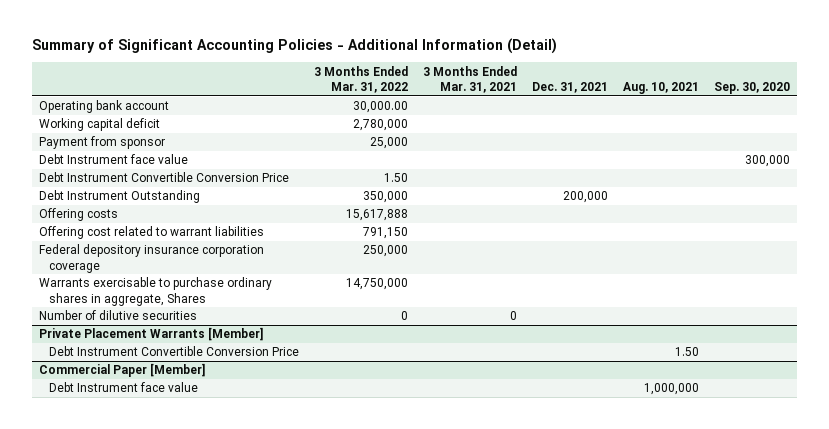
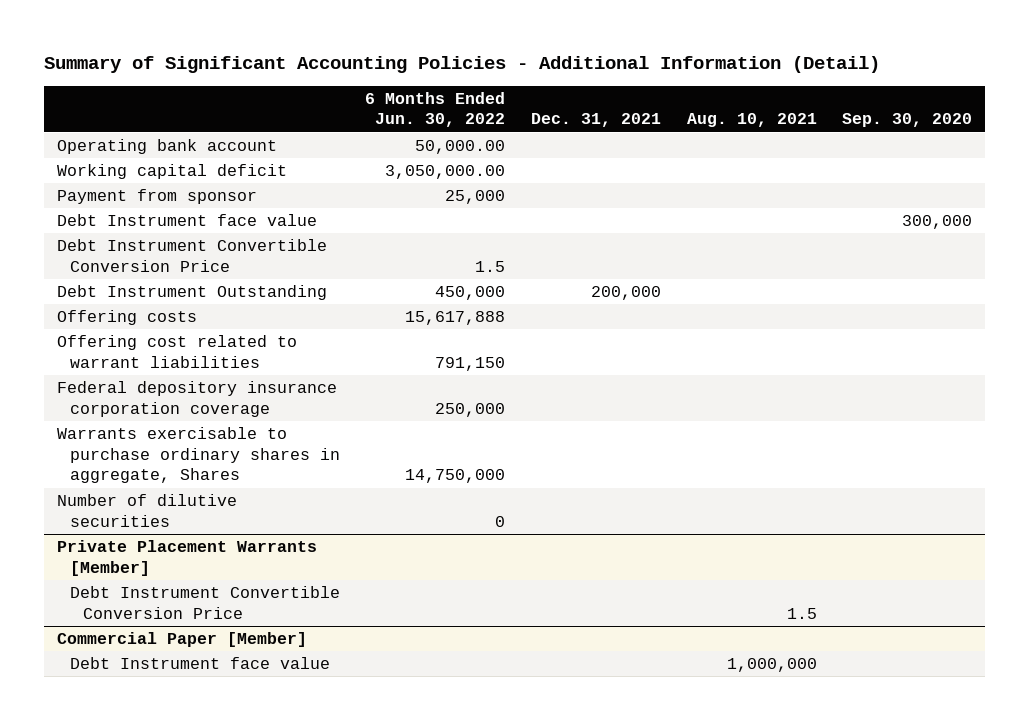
- | 3 Months Ended Mar. 31, 2022 | 3 Months Ended Mar. 31, 2021 | Dec. 31, 2021 | Aug. 10, 2021 | Sep. 30, 2020
+ | 6 Months Ended Jun. 30, 2022 | Dec. 31, 2021 | Aug. 10, 2021 | Sep. 30, 2020
@ Private Placement Warrants [Member]
- Debt Instrument Convertible Conversion Price | | | | 1.50 |
+ Debt Instrument Convertible Conversion Price | | | 1.5 |

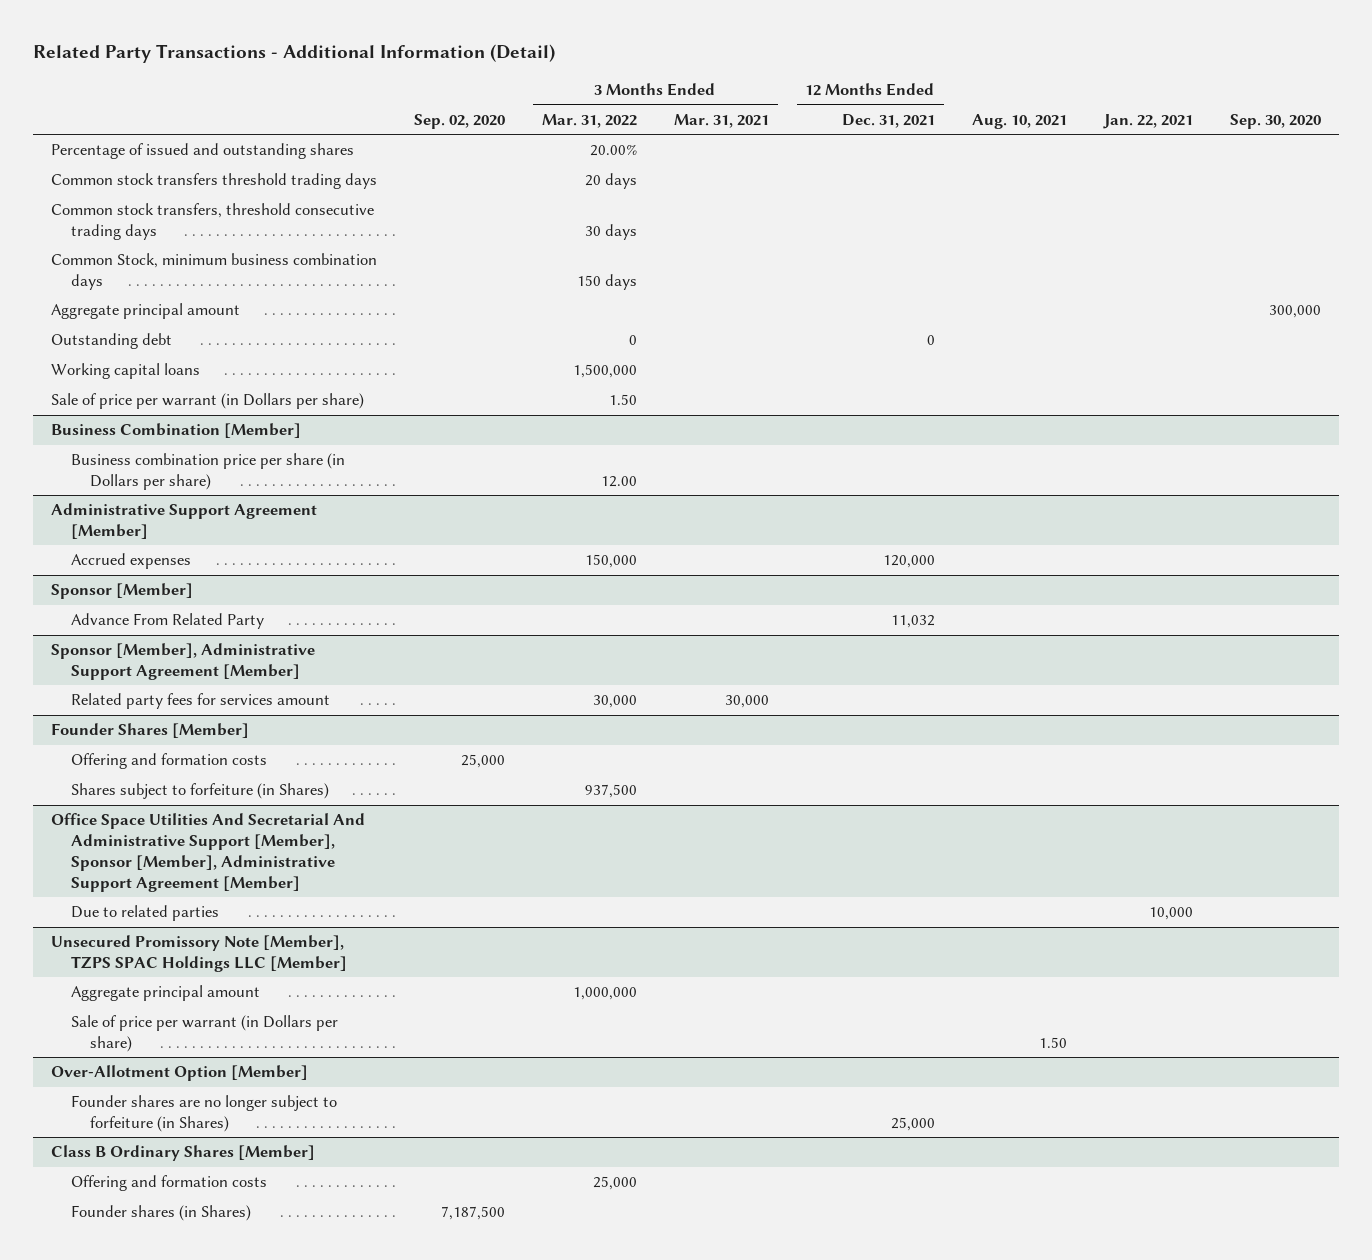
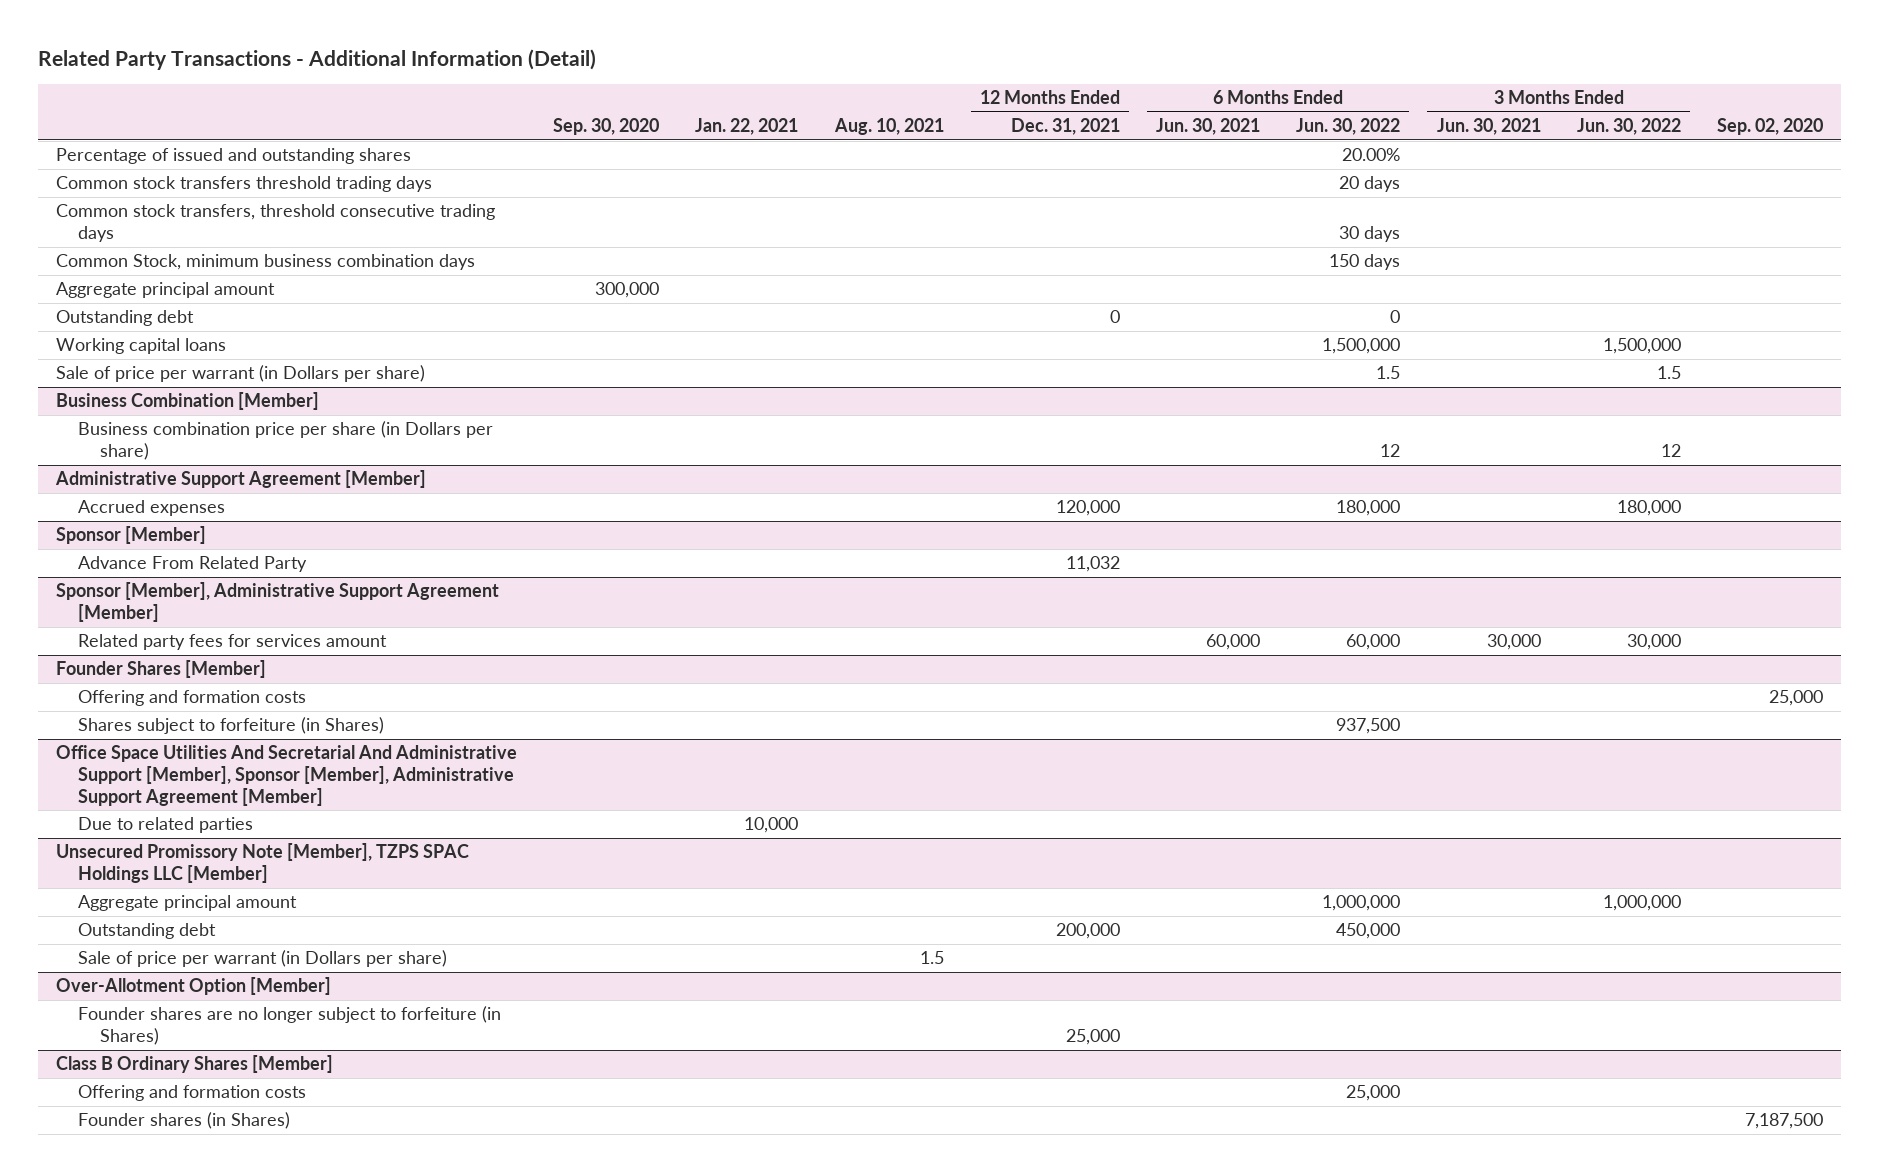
- | Sep. 02, 2020 | 3 Months Ended Mar. 31, 2022 | 3 Months Ended Mar. 31, 2021 | 12 Months Ended Dec. 31, 2021 | Aug. 10, 2021 | Jan. 22, 2021 | Sep. 30, 2020
+ | Sep. 30, 2020 | Jan. 22, 2021 | Aug. 10, 2021 | 12 Months Ended Dec. 31, 2021 | 6 Months Ended Jun. 30, 2021 | 6 Months Ended Jun. 30, 2022 | 3 Months Ended Jun. 30, 2021 | 3 Months Ended Jun. 30, 2022 | Sep. 02, 2020
@ Unsecured Promissory Note [Member], TZPS SPAC Holdings LLC [Member]
- Sale of price per warrant (in Dollars per share) | | | | | 1.50 | |
+ Outstanding debt | | | | 200,000 | | 450,000 | | |
+ Sale of price per warrant (in Dollars per share) | | | 1.5 | | | | | |

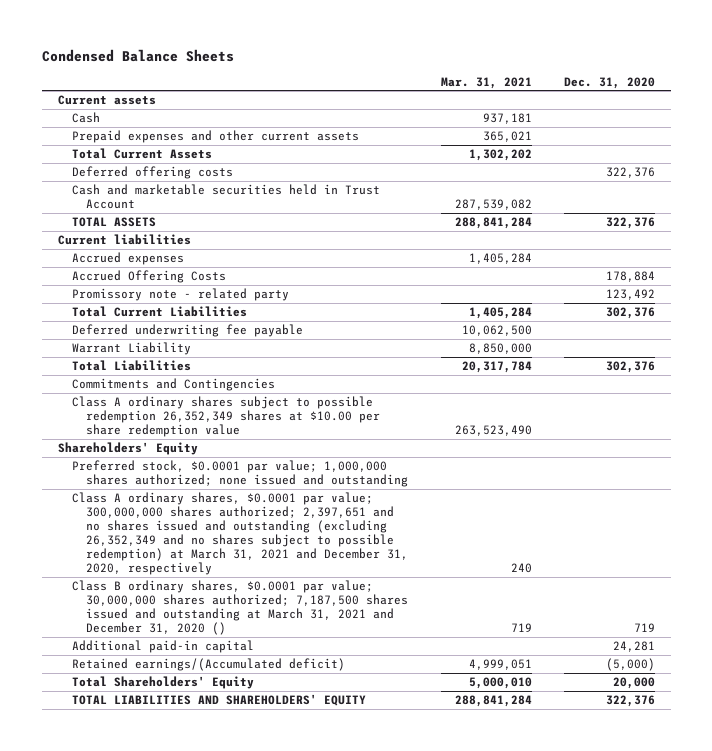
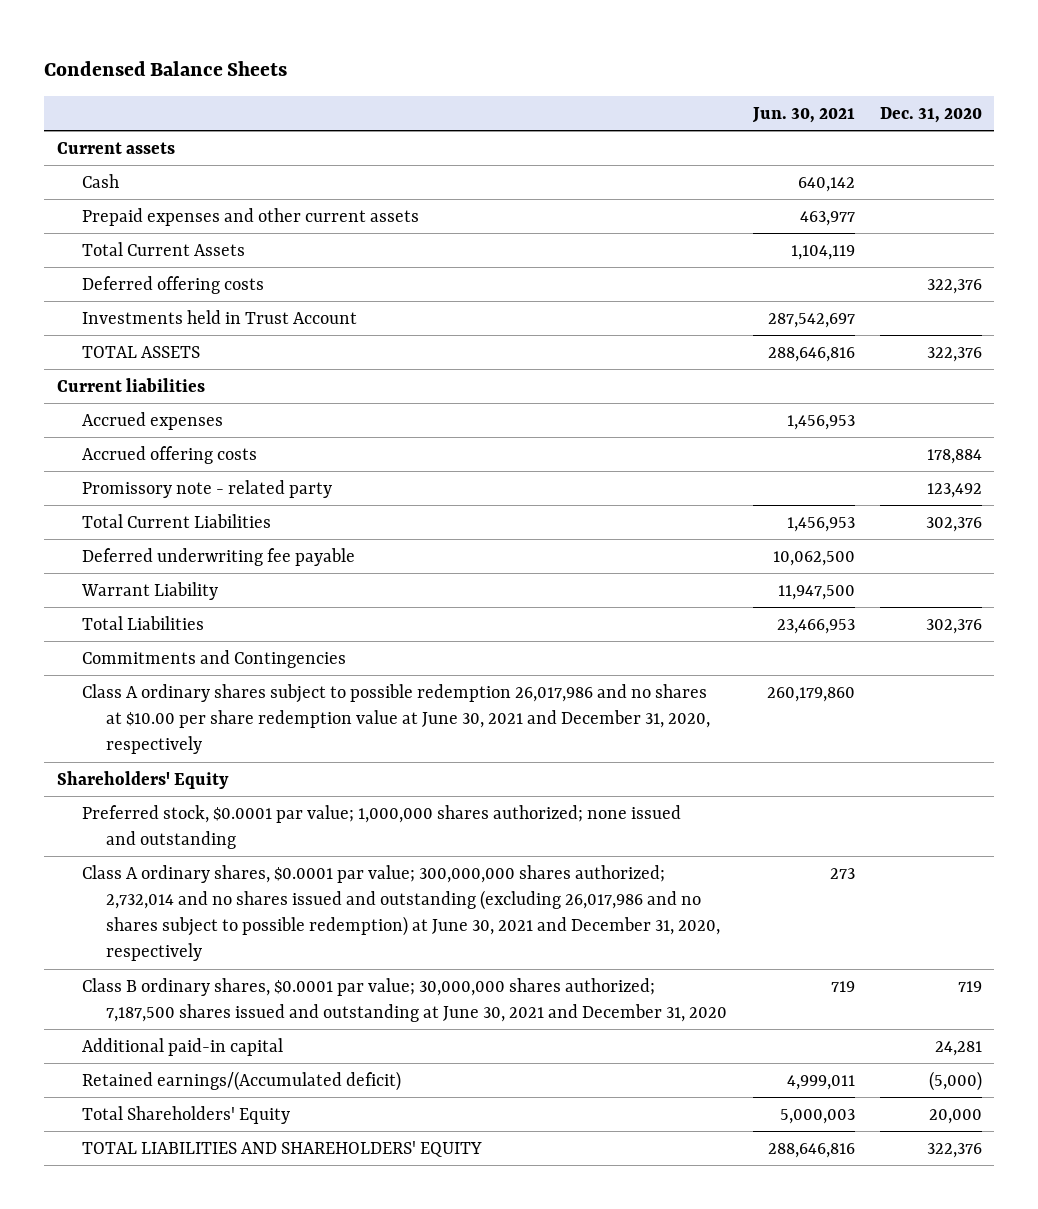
- | Mar. 31, 2021 | Dec. 31, 2020
+ | Jun. 30, 2021 | Dec. 31, 2020
- Cash and marketable securities held in Trust Account | 287,539,082 |
+ Investments held in Trust Account | 287,542,697 |
- Accrued Offering Costs | | 178,884
+ Accrued offering costs | | 178,884
- Class A ordinary shares subject to possible redemption 26,352,349 shares at $10.00 per share redemption value | 263,523,490 |
+ Class A ordinary shares subject to possible redemption 26,017,986 and no shares at $10.00 per share redemption value at June 30, 2021 and December 31, 2020, respectively | 260,179,860 |
- Class A ordinary shares, $0.0001 par value; 300,000,000 shares authorized; 2,397,651 and no shares issued and outstanding (excluding 26,352,349 and no shares subject to possible redemption) at March 31, 2021 and December 31, 2020, respectively | 240 |
- Class B ordinary shares, $0.0001 par value; 30,000,000 shares authorized; 7,187,500 shares issued and outstanding at March 31, 2021 and December 31, 2020 () | 719 | 719
+ Class A ordinary shares, $0.0001 par value; 300,000,000 shares authorized; 2,732,014 and no shares issued and outstanding (excluding 26,017,986 and no shares subject to possible redemption) at June 30, 2021 and December 31, 2020, respectively | 273 |
+ Class B ordinary shares, $0.0001 par value; 30,000,000 shares authorized; 7,187,500 shares issued and outstanding at June 30, 2021 and December 31, 2020 | 719 | 719

